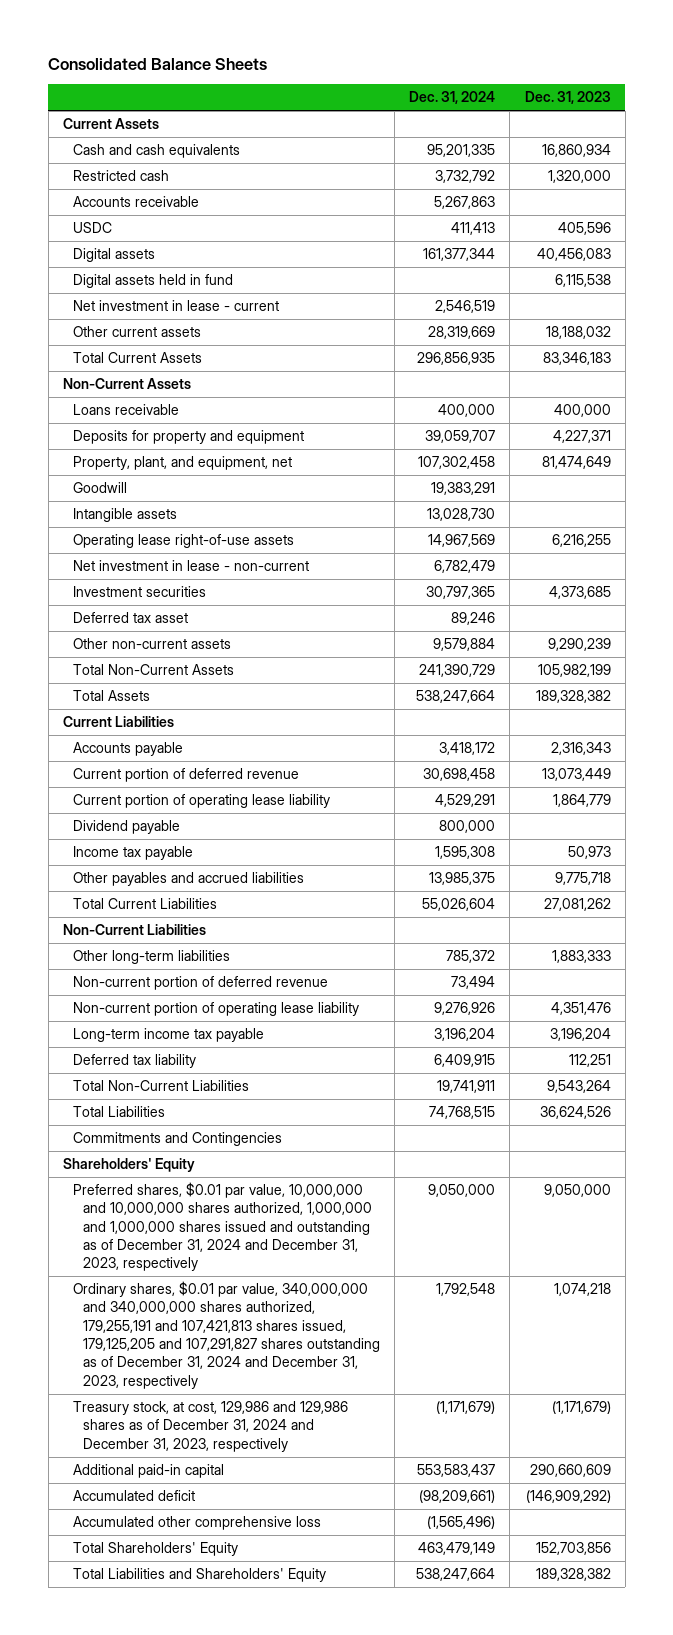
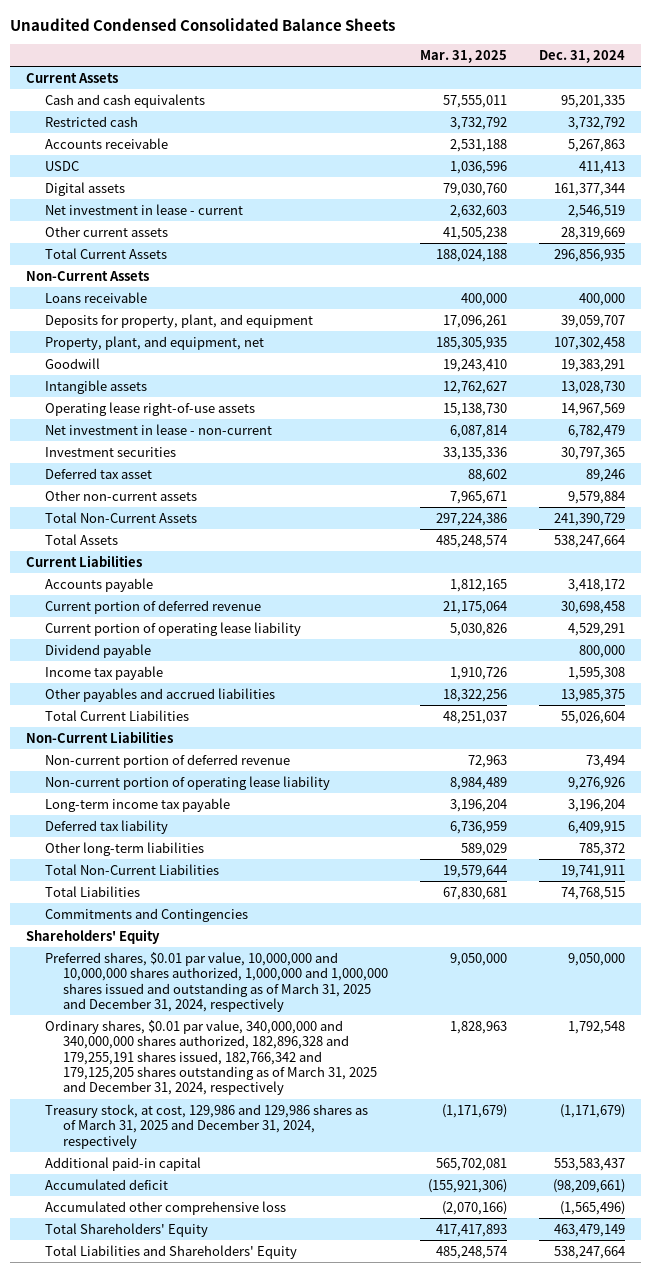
- Consolidated Balance Sheets
+ Unaudited Condensed Consolidated Balance Sheets
- | Dec. 31, 2024 | Dec. 31, 2023
+ | Mar. 31, 2025 | Dec. 31, 2024
- Digital assets held in fund | | 6,115,538
- Deposits for property and equipment | 39,059,707 | 4,227,371
+ Deposits for property, plant, and equipment | 17,096,261 | 39,059,707
moved down: Other long-term liabilities | 589,029 | 785,372
- Preferred shares, $0.01 par value, 10,000,000 and 10,000,000 shares authorized, 1,000,000 and 1,000,000 shares issued and outstanding as of December 31, 2024 and December 31, 2023, respectively | 9,050,000 | 9,050,000
- Ordinary shares, $0.01 par value, 340,000,000 and 340,000,000 shares authorized, 179,255,191 and 107,421,813 shares issued, 179,125,205 and 107,291,827 shares outstanding as of December 31, 2024 and December 31, 2023, respectively | 1,792,548 | 1,074,218
- Treasury stock, at cost, 129,986 and 129,986 shares as of December 31, 2024 and December 31, 2023, respectively | (1,171,679) | (1,171,679)
+ Preferred shares, $0.01 par value, 10,000,000 and 10,000,000 shares authorized, 1,000,000 and 1,000,000 shares issued and outstanding as of March 31, 2025 and December 31, 2024, respectively | 9,050,000 | 9,050,000
+ Ordinary shares, $0.01 par value, 340,000,000 and 340,000,000 shares authorized, 182,896,328 and 179,255,191 shares issued, 182,766,342 and 179,125,205 shares outstanding as of March 31, 2025 and December 31, 2024, respectively | 1,828,963 | 1,792,548
+ Treasury stock, at cost, 129,986 and 129,986 shares as of March 31, 2025 and December 31, 2024, respectively | (1,171,679) | (1,171,679)

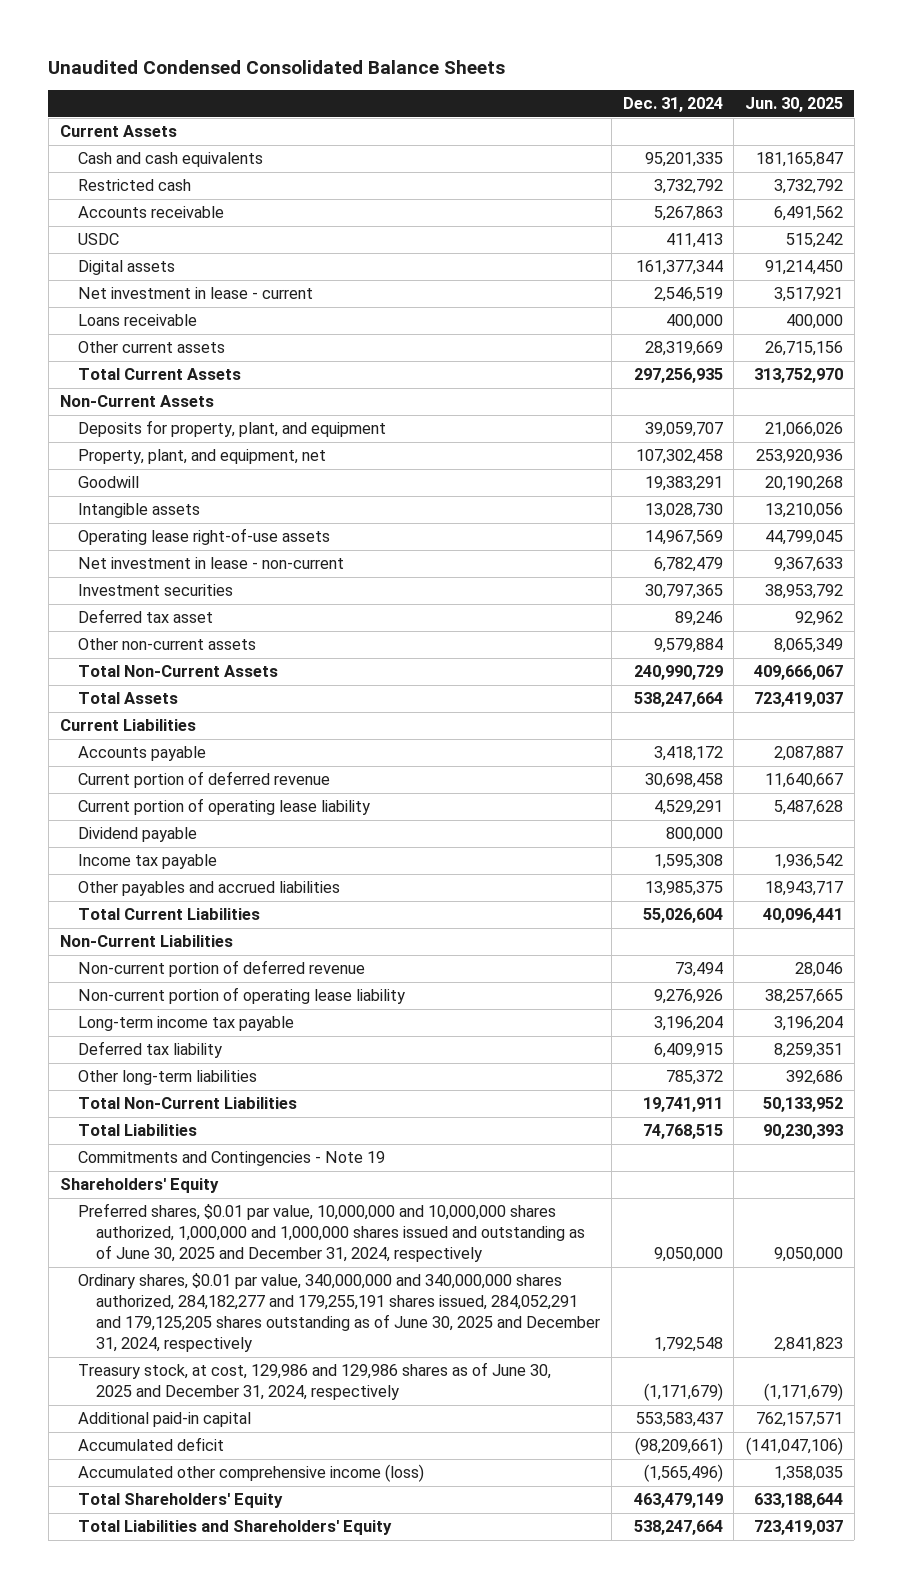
- | Mar. 31, 2025 | Dec. 31, 2024
+ | Dec. 31, 2024 | Jun. 30, 2025
moved up: Loans receivable | 400,000 | 400,000
- Total Current Assets | 188,024,188 | 296,856,935
+ Total Current Assets | 297,256,935 | 313,752,970
- Total Non-Current Assets | 297,224,386 | 241,390,729
+ Total Non-Current Assets | 240,990,729 | 409,666,067
- Commitments and Contingencies
+ Commitments and Contingencies - Note 19
- Preferred shares, $0.01 par value, 10,000,000 and 10,000,000 shares authorized, 1,000,000 and 1,000,000 shares issued and outstanding as of March 31, 2025 and December 31, 2024, respectively | 9,050,000 | 9,050,000
- Ordinary shares, $0.01 par value, 340,000,000 and 340,000,000 shares authorized, 182,896,328 and 179,255,191 shares issued, 182,766,342 and 179,125,205 shares outstanding as of March 31, 2025 and December 31, 2024, respectively | 1,828,963 | 1,792,548
- Treasury stock, at cost, 129,986 and 129,986 shares as of March 31, 2025 and December 31, 2024, respectively | (1,171,679) | (1,171,679)
+ Preferred shares, $0.01 par value, 10,000,000 and 10,000,000 shares authorized, 1,000,000 and 1,000,000 shares issued and outstanding as of June 30, 2025 and December 31, 2024, respectively | 9,050,000 | 9,050,000
+ Ordinary shares, $0.01 par value, 340,000,000 and 340,000,000 shares authorized, 284,182,277 and 179,255,191 shares issued, 284,052,291 and 179,125,205 shares outstanding as of June 30, 2025 and December 31, 2024, respectively | 1,792,548 | 2,841,823
+ Treasury stock, at cost, 129,986 and 129,986 shares as of June 30, 2025 and December 31, 2024, respectively | (1,171,679) | (1,171,679)
- Accumulated other comprehensive loss | (2,070,166) | (1,565,496)
+ Accumulated other comprehensive income (loss) | (1,565,496) | 1,358,035

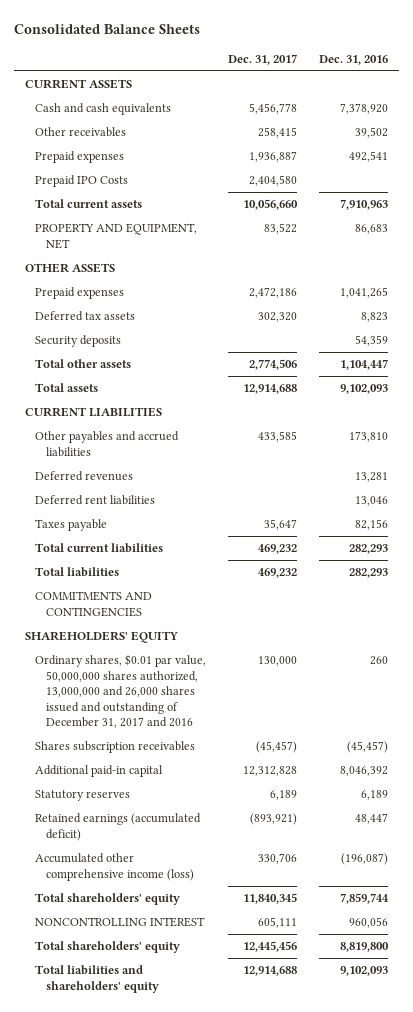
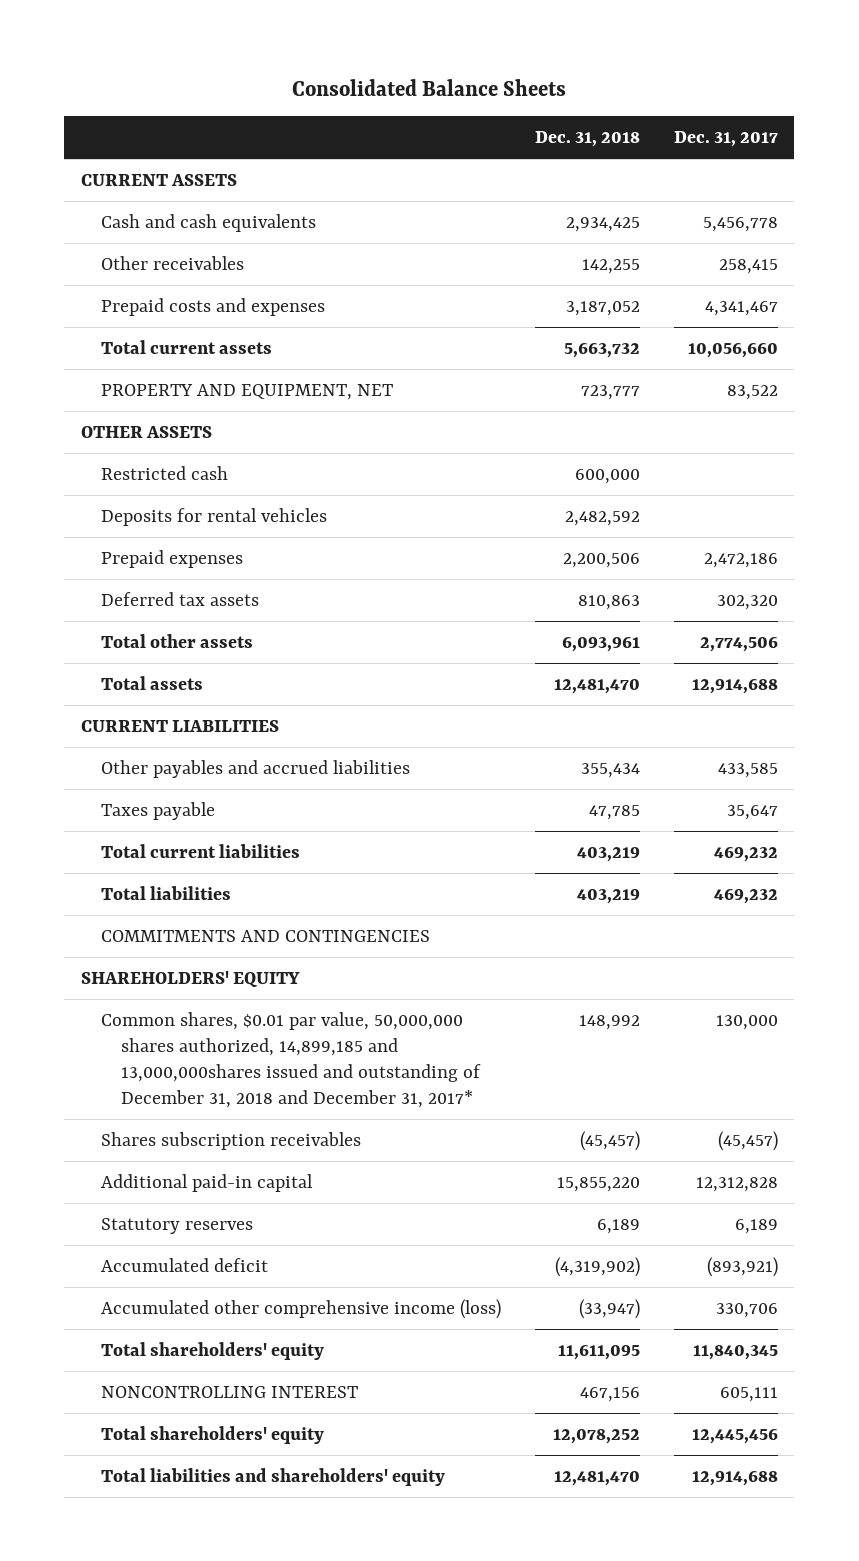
- | Dec. 31, 2017 | Dec. 31, 2016
+ | Dec. 31, 2018 | Dec. 31, 2017
- Prepaid expenses | 1,936,887 | 492,541
- Prepaid IPO Costs | 2,404,580 |
+ Prepaid costs and expenses | 3,187,052 | 4,341,467
+ Restricted cash | 600,000 |
+ Deposits for rental vehicles | 2,482,592 |
- Security deposits | | 54,359
- Deferred revenues | | 13,281
- Deferred rent liabilities | | 13,046
- Ordinary shares, $0.01 par value, 50,000,000 shares authorized, 13,000,000 and 26,000 shares issued and outstanding of December 31, 2017 and 2016 | 130,000 | 260
+ Common shares, $0.01 par value, 50,000,000 shares authorized, 14,899,185 and 13,000,000shares issued and outstanding of December 31, 2018 and December 31, 2017* | 148,992 | 130,000
- Retained earnings (accumulated deficit) | (893,921) | 48,447
+ Accumulated deficit | (4,319,902) | (893,921)

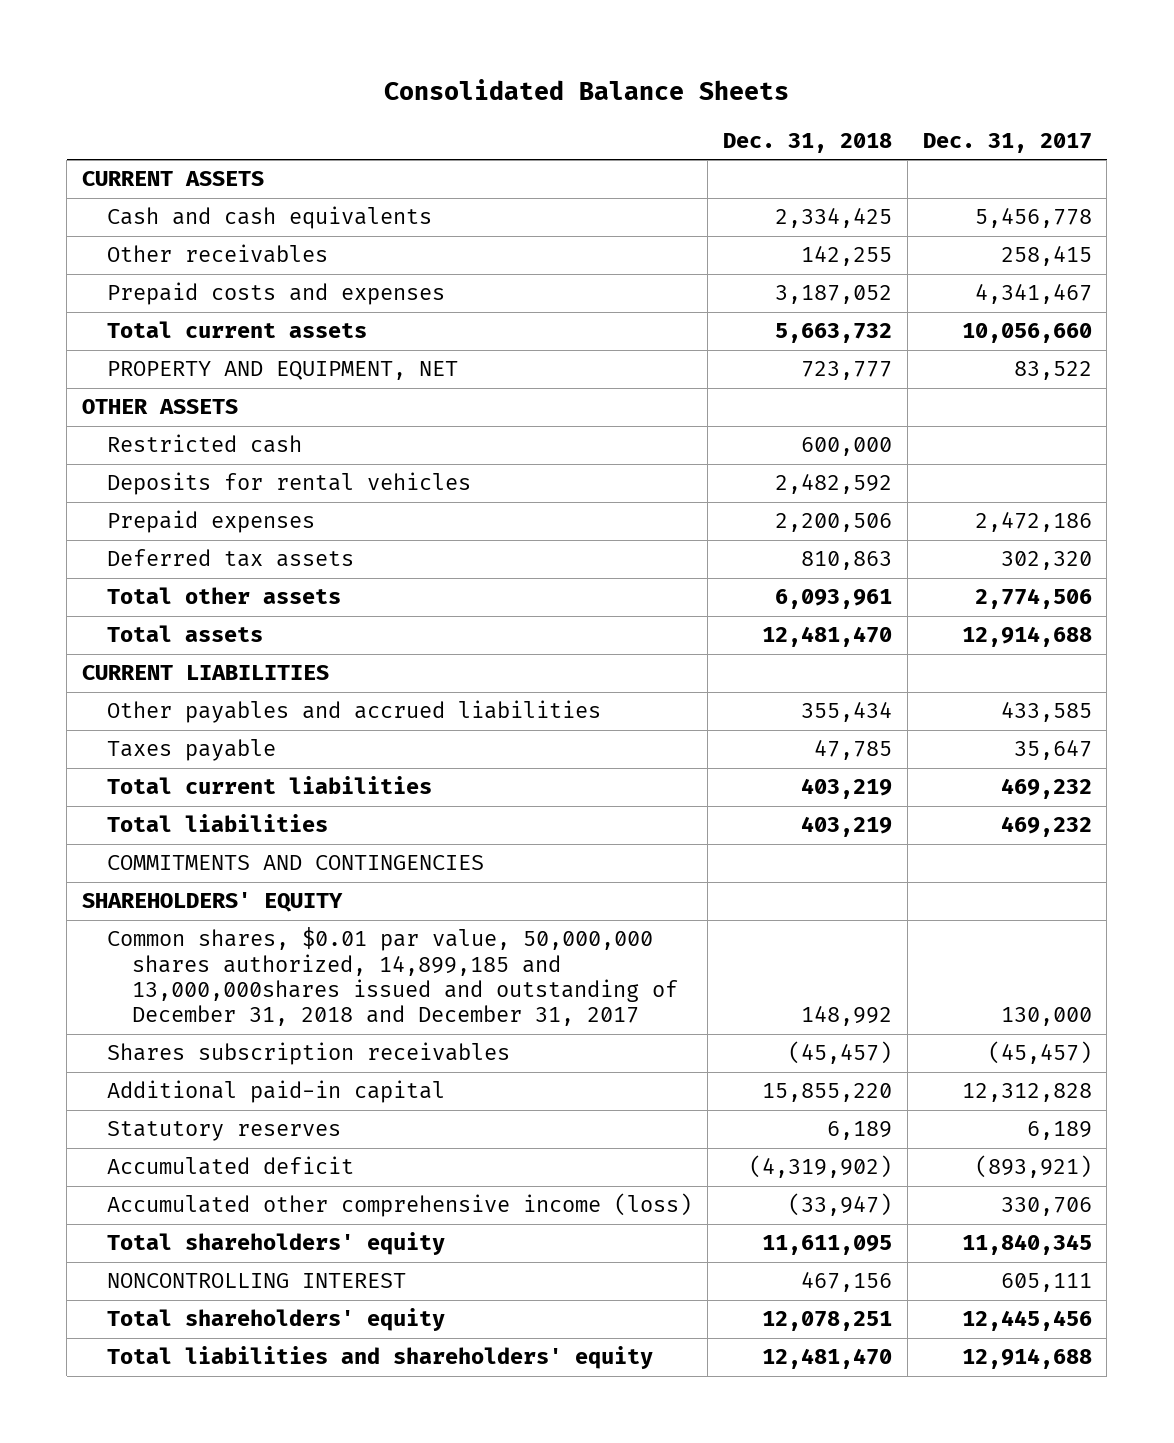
- Cash and cash equivalents | 2,934,425 | 5,456,778
+ Cash and cash equivalents | 2,334,425 | 5,456,778
- Common shares, $0.01 par value, 50,000,000 shares authorized, 14,899,185 and 13,000,000shares issued and outstanding of December 31, 2018 and December 31, 2017* | 148,992 | 130,000
+ Common shares, $0.01 par value, 50,000,000 shares authorized, 14,899,185 and 13,000,000shares issued and outstanding of December 31, 2018 and December 31, 2017 | 148,992 | 130,000
- Total shareholders' equity | 12,078,252 | 12,445,456
+ Total shareholders' equity | 12,078,251 | 12,445,456

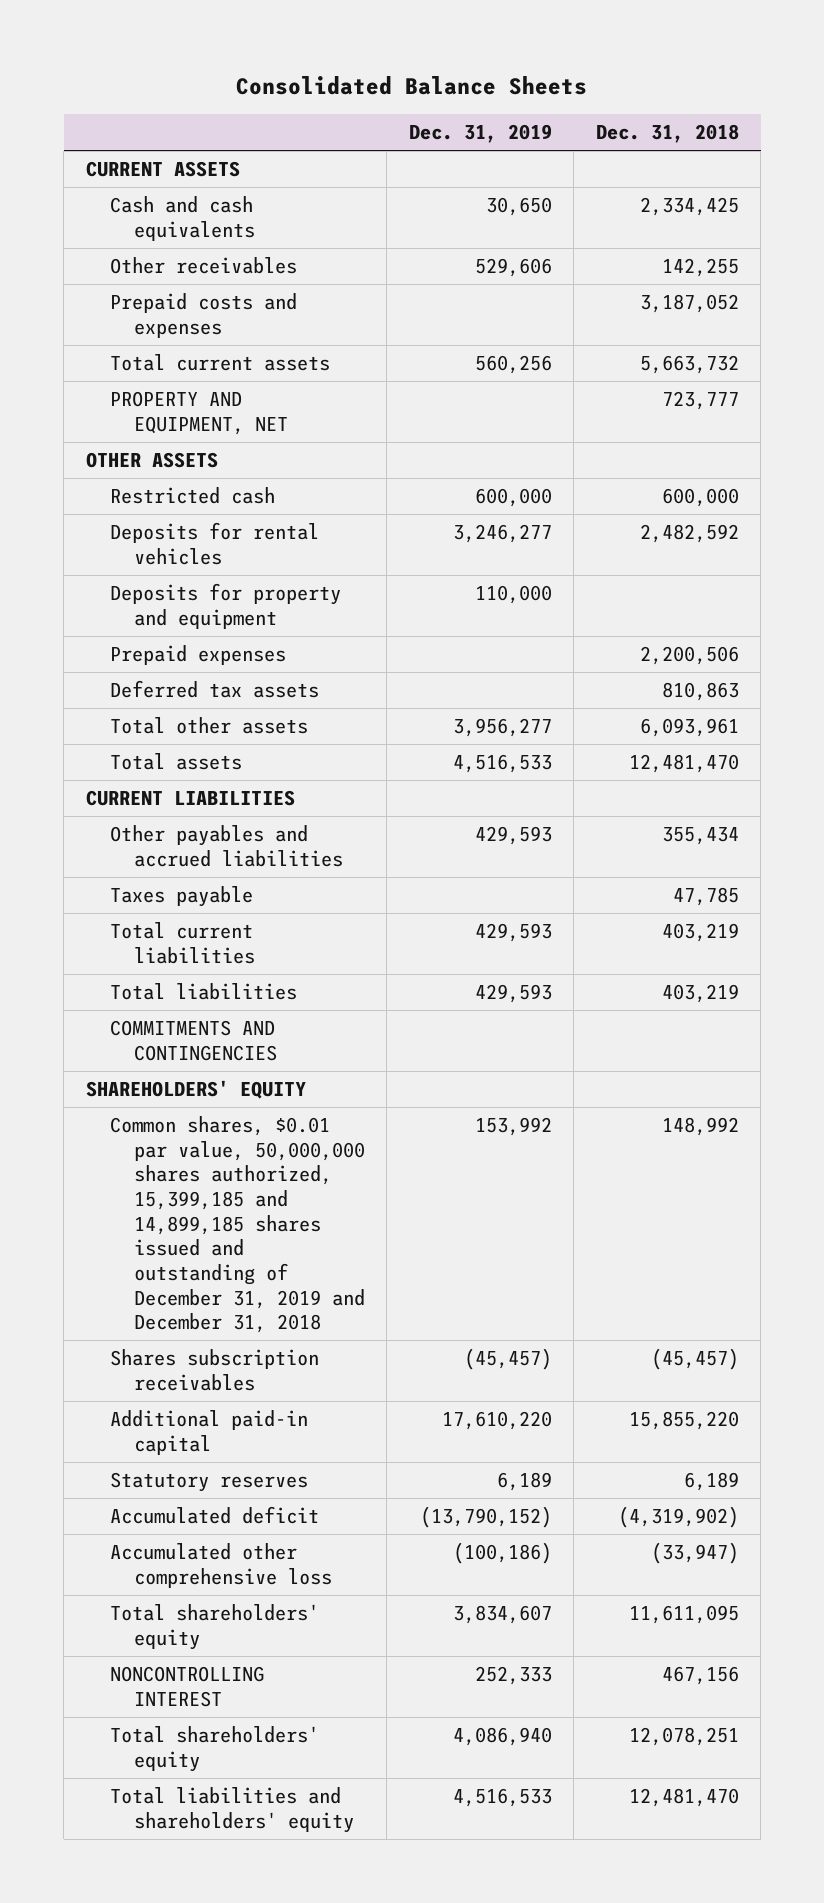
- | Dec. 31, 2018 | Dec. 31, 2017
+ | Dec. 31, 2019 | Dec. 31, 2018
+ Deposits for property and equipment | 110,000 |
- Common shares, $0.01 par value, 50,000,000 shares authorized, 14,899,185 and 13,000,000shares issued and outstanding of December 31, 2018 and December 31, 2017 | 148,992 | 130,000
+ Common shares, $0.01 par value, 50,000,000 shares authorized, 15,399,185 and 14,899,185 shares issued and outstanding of December 31, 2019 and December 31, 2018 | 153,992 | 148,992
- Accumulated other comprehensive income (loss) | (33,947) | 330,706
+ Accumulated other comprehensive loss | (100,186) | (33,947)

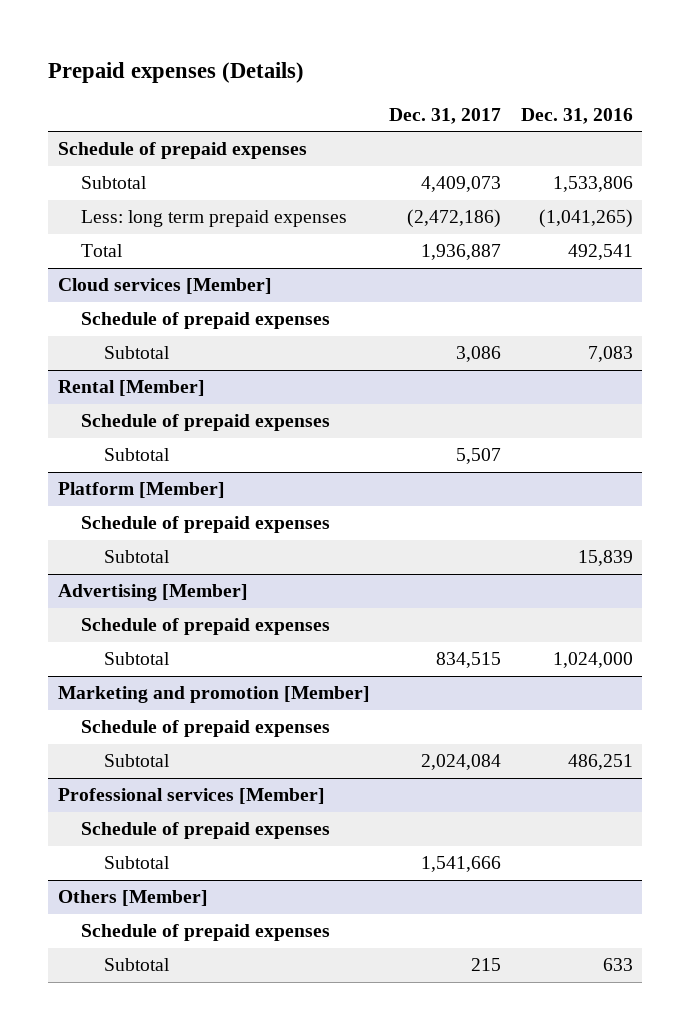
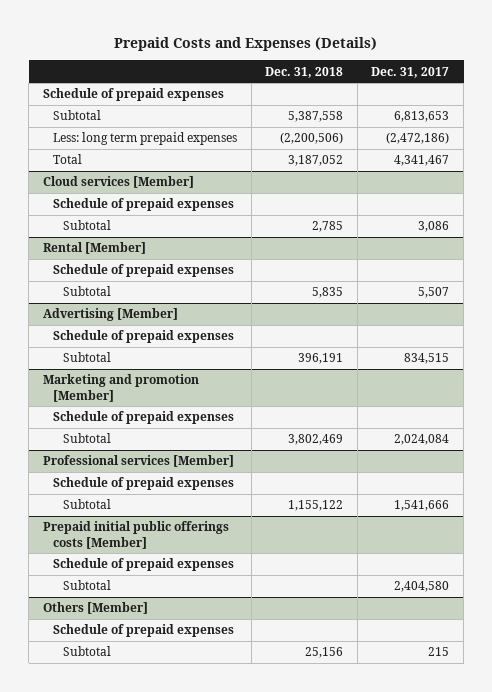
- Prepaid expenses (Details)
+ Prepaid Costs and Expenses (Details)
- | Dec. 31, 2017 | Dec. 31, 2016
+ | Dec. 31, 2018 | Dec. 31, 2017
- Subtotal | 4,409,073 | 1,533,806
+ Subtotal | 5,387,558 | 6,813,653
- Total | 1,936,887 | 492,541
+ Total | 3,187,052 | 4,341,467
- Platform [Member]
- Schedule of prepaid expenses
- Subtotal | | 15,839
+ Prepaid initial public offerings costs [Member]
+ Schedule of prepaid expenses
+ Subtotal | | 2,404,580

